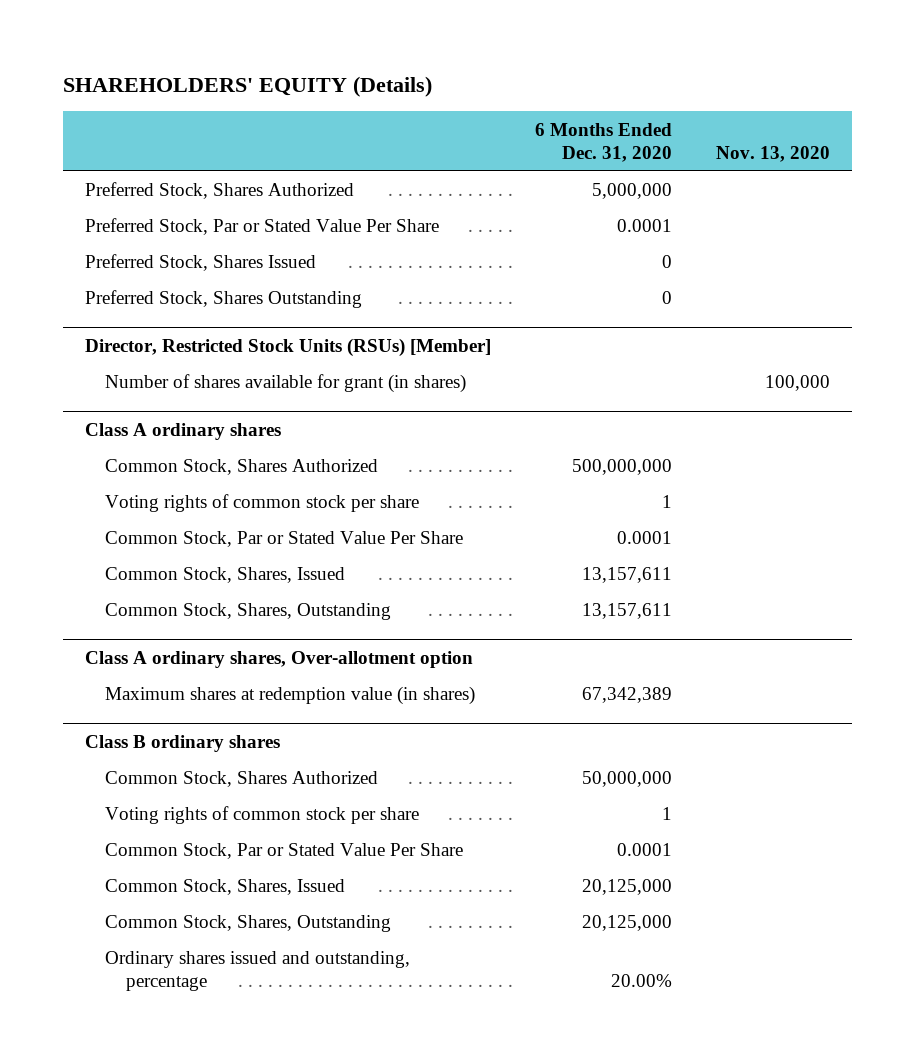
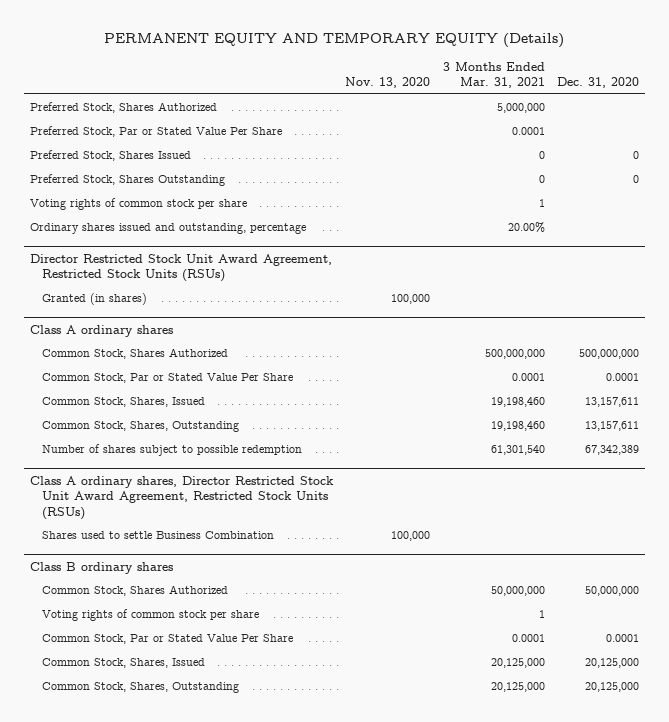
- SHAREHOLDERS' EQUITY (Details)
+ PERMANENT EQUITY AND TEMPORARY EQUITY (Details)
- | 6 Months Ended Dec. 31, 2020 | Nov. 13, 2020
+ | Nov. 13, 2020 | 3 Months Ended Mar. 31, 2021 | Dec. 31, 2020
- Director, Restricted Stock Units (RSUs) [Member]
- Number of shares available for grant (in shares) | | 100,000
+ Voting rights of common stock per share | | 1 |
+ Ordinary shares issued and outstanding, percentage | | 20.00% |
+ Director Restricted Stock Unit Award Agreement, Restricted Stock Units (RSUs)
+ Granted (in shares) | 100,000 | |
@ Class A ordinary shares
- Voting rights of common stock per share | 1 |
- Class A ordinary shares, Over-allotment option
- Maximum shares at redemption value (in shares) | 67,342,389 |
@ Class A ordinary shares
+ Number of shares subject to possible redemption | | 61,301,540 | 67,342,389
+ Class A ordinary shares, Director Restricted Stock Unit Award Agreement, Restricted Stock Units (RSUs)
+ Shares used to settle Business Combination | 100,000 | |
@ Class B ordinary shares
- Ordinary shares issued and outstanding, percentage | 20.00% |

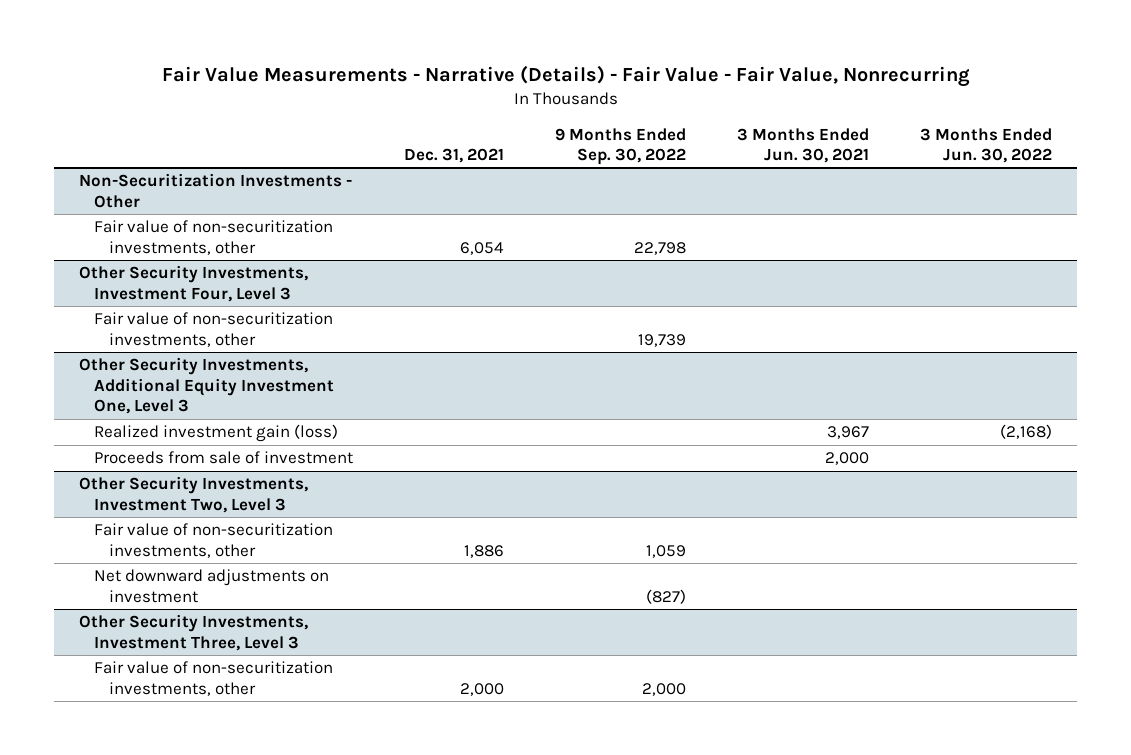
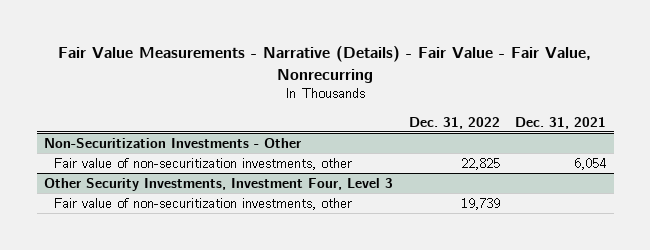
- | Dec. 31, 2021 | 9 Months Ended Sep. 30, 2022 | 3 Months Ended Jun. 30, 2021 | 3 Months Ended Jun. 30, 2022
+ | Dec. 31, 2022 | Dec. 31, 2021
- Other Security Investments, Additional Equity Investment One, Level 3
- Realized investment gain (loss) | | | 3,967 | (2,168)
- Proceeds from sale of investment | | | 2,000 |
- Other Security Investments, Investment Two, Level 3
- Fair value of non-securitization investments, other | 1,886 | 1,059 | |
- Net downward adjustments on investment | | (827) | |
- Other Security Investments, Investment Three, Level 3
- Fair value of non-securitization investments, other | 2,000 | 2,000 | |

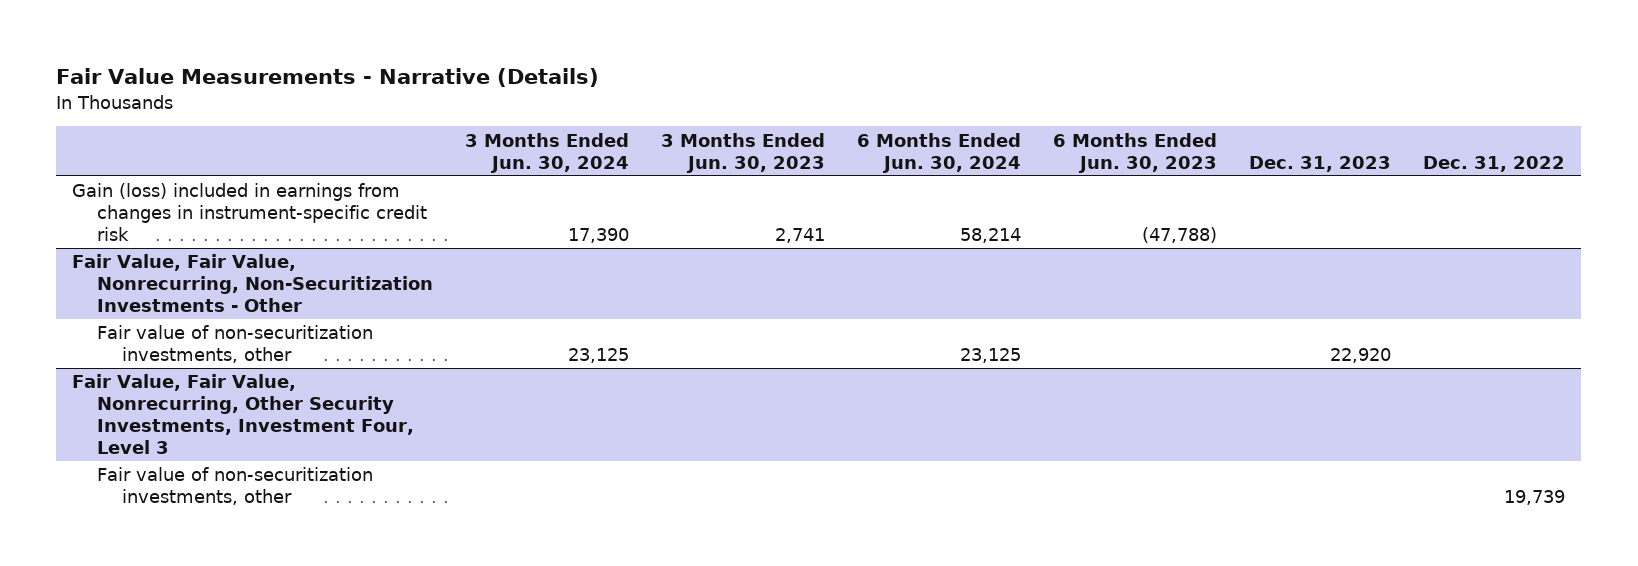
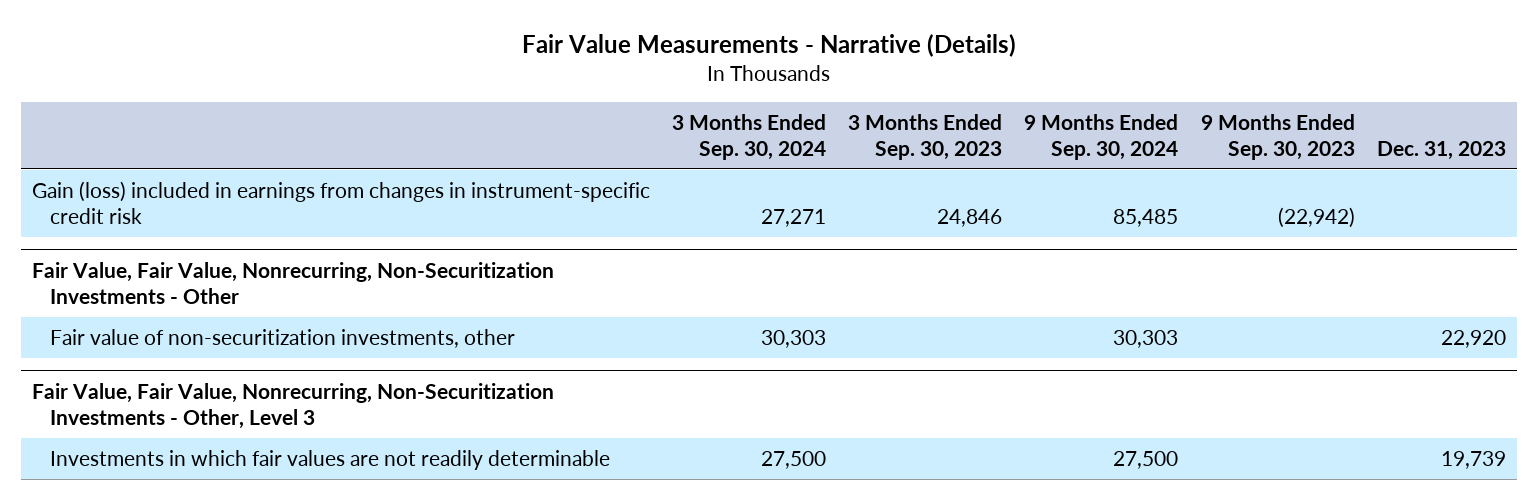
- | 3 Months Ended Jun. 30, 2024 | 3 Months Ended Jun. 30, 2023 | 6 Months Ended Jun. 30, 2024 | 6 Months Ended Jun. 30, 2023 | Dec. 31, 2023 | Dec. 31, 2022
+ | 3 Months Ended Sep. 30, 2024 | 3 Months Ended Sep. 30, 2023 | 9 Months Ended Sep. 30, 2024 | 9 Months Ended Sep. 30, 2023 | Dec. 31, 2023
- Fair Value, Fair Value, Nonrecurring, Other Security Investments, Investment Four, Level 3
- Fair value of non-securitization investments, other | | | | | | 19,739
+ Fair Value, Fair Value, Nonrecurring, Non-Securitization Investments - Other, Level 3
+ Investments in which fair values are not readily determinable | 27,500 | | 27,500 | | 19,739

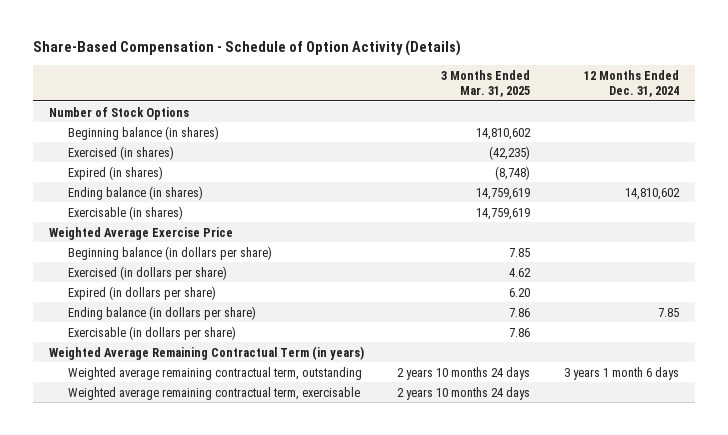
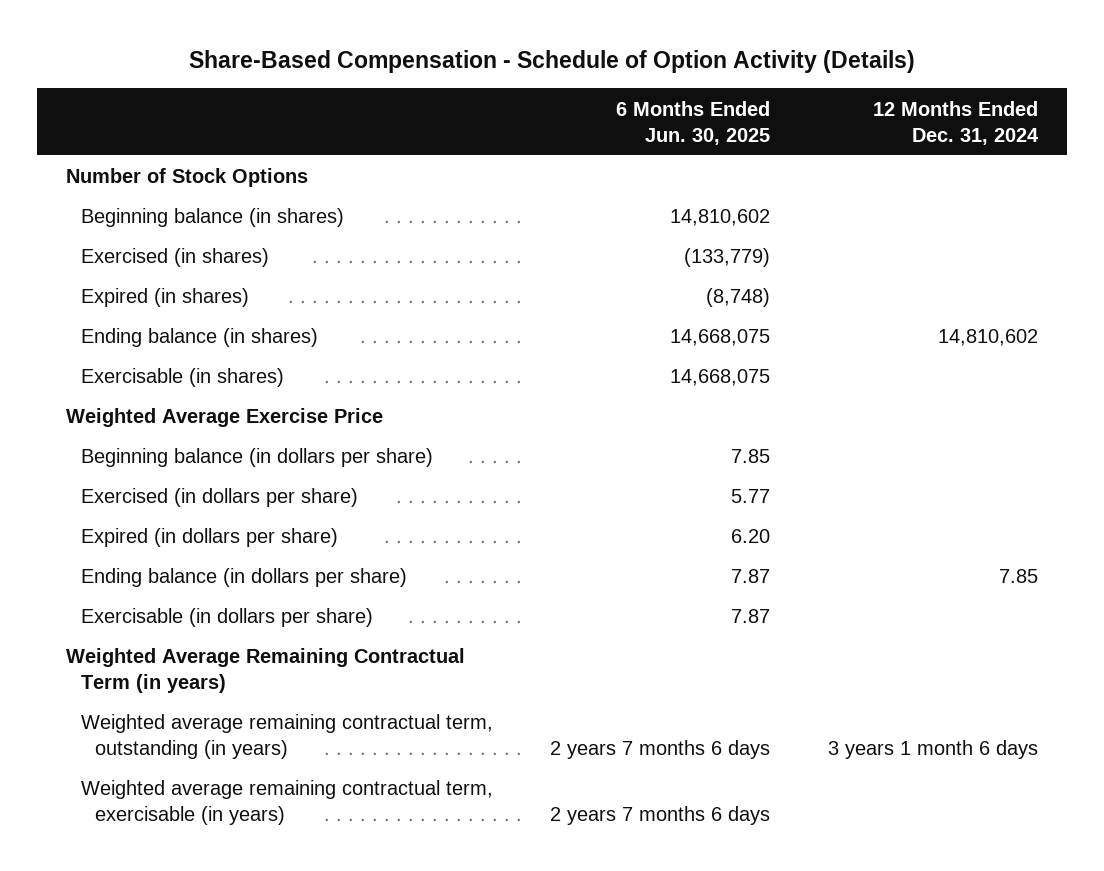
- | 3 Months Ended Mar. 31, 2025 | 12 Months Ended Dec. 31, 2024
+ | 6 Months Ended Jun. 30, 2025 | 12 Months Ended Dec. 31, 2024
- Weighted average remaining contractual term, outstanding | 2 years 10 months 24 days | 3 years 1 month 6 days
- Weighted average remaining contractual term, exercisable | 2 years 10 months 24 days |
+ Weighted average remaining contractual term, outstanding (in years) | 2 years 7 months 6 days | 3 years 1 month 6 days
+ Weighted average remaining contractual term, exercisable (in years) | 2 years 7 months 6 days |

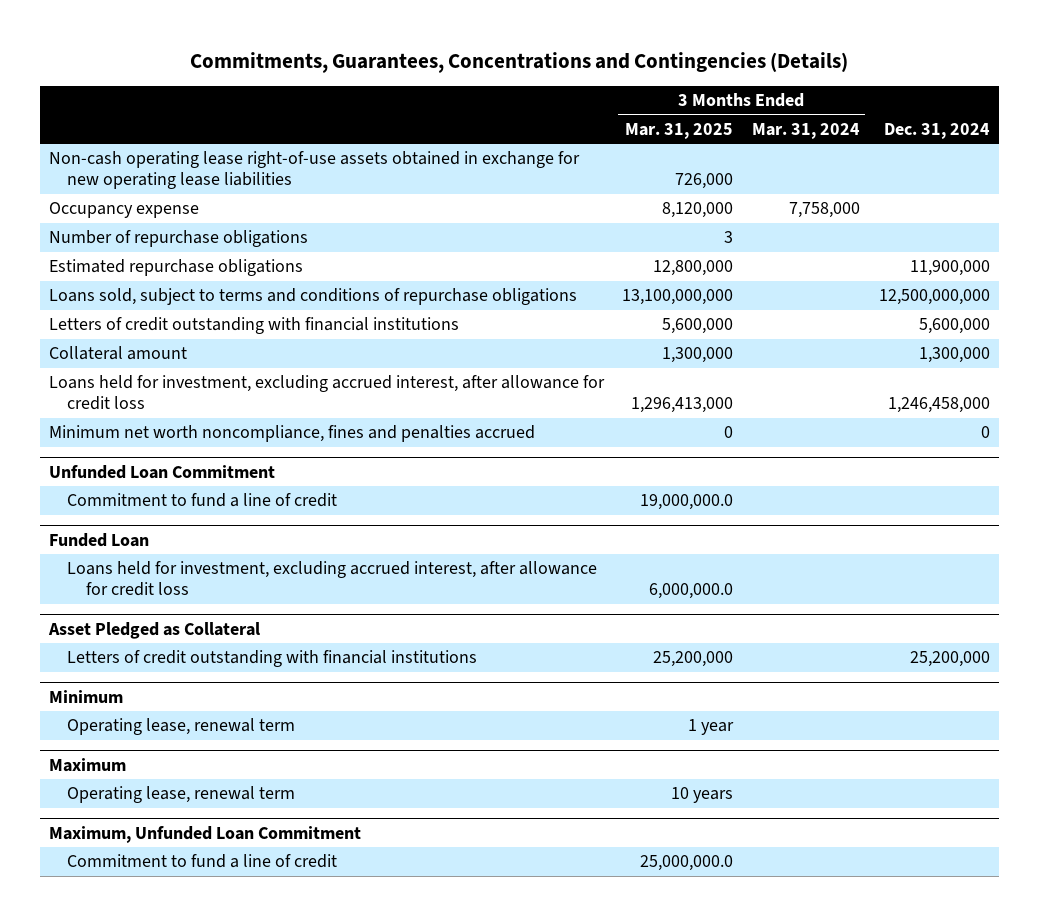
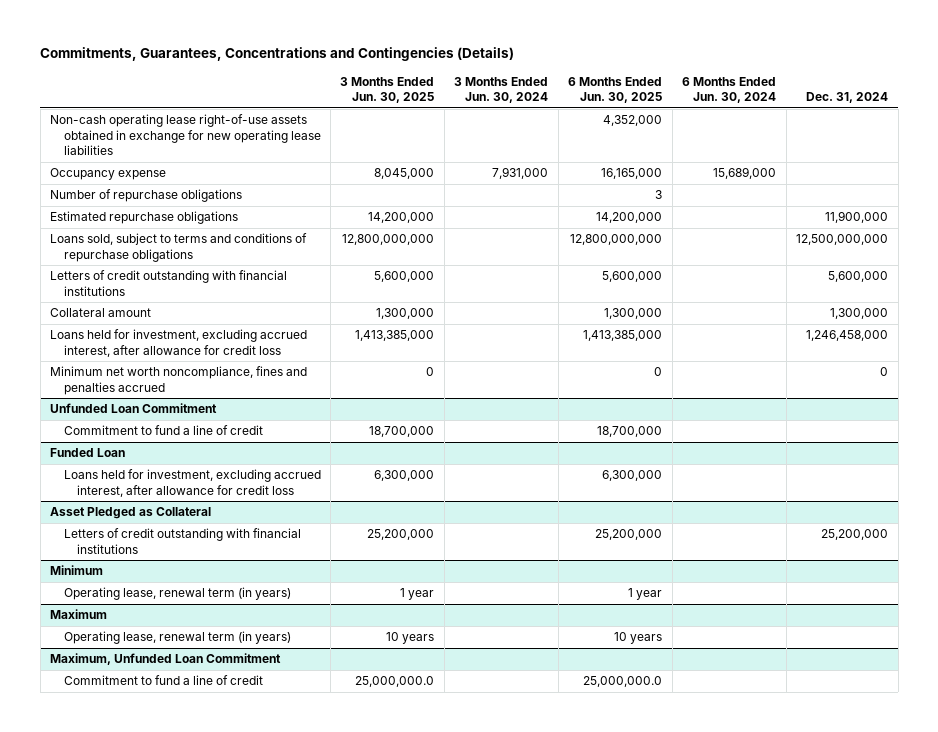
- | 3 Months Ended Mar. 31, 2025 | 3 Months Ended Mar. 31, 2024 | Dec. 31, 2024
+ | 3 Months Ended Jun. 30, 2025 | 3 Months Ended Jun. 30, 2024 | 6 Months Ended Jun. 30, 2025 | 6 Months Ended Jun. 30, 2024 | Dec. 31, 2024
@ Minimum
- Operating lease, renewal term | 1 year | |
+ Operating lease, renewal term (in years) | 1 year | | 1 year | |
@ Maximum
- Operating lease, renewal term | 10 years | |
+ Operating lease, renewal term (in years) | 10 years | | 10 years | |

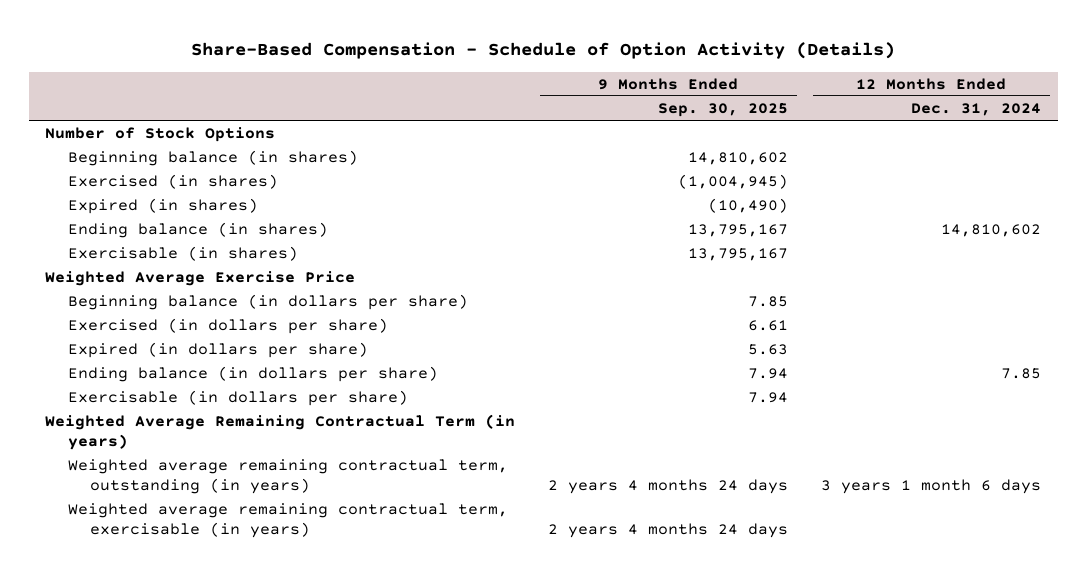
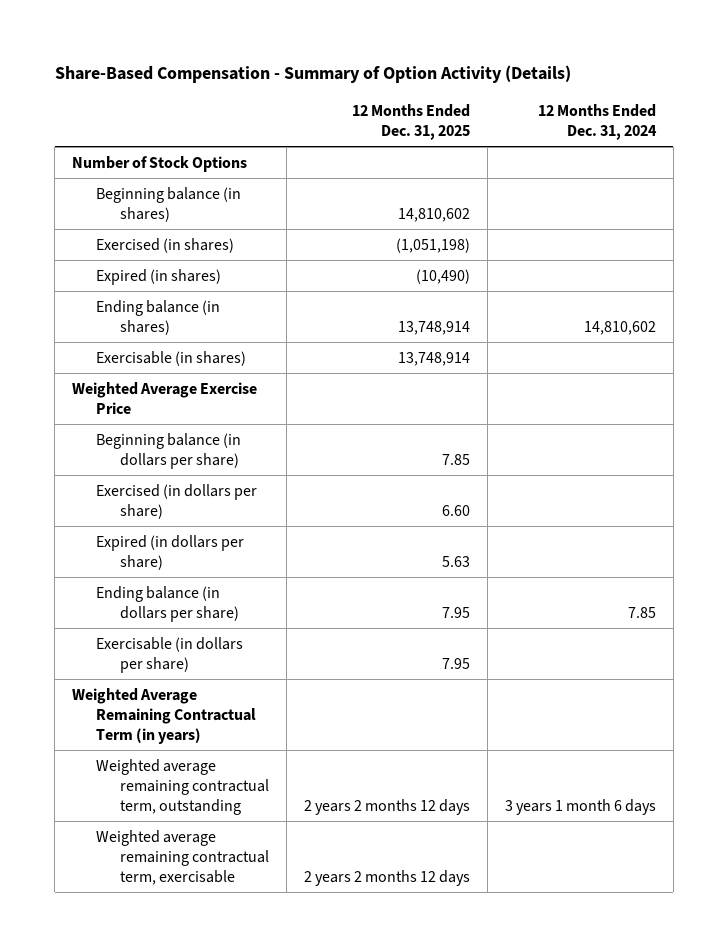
- Share-Based Compensation - Schedule of Option Activity (Details)
+ Share-Based Compensation - Summary of Option Activity (Details)
- | 9 Months Ended Sep. 30, 2025 | 12 Months Ended Dec. 31, 2024
+ | 12 Months Ended Dec. 31, 2025 | 12 Months Ended Dec. 31, 2024
- Weighted average remaining contractual term, outstanding (in years) | 2 years 4 months 24 days | 3 years 1 month 6 days
- Weighted average remaining contractual term, exercisable (in years) | 2 years 4 months 24 days |
+ Weighted average remaining contractual term, outstanding | 2 years 2 months 12 days | 3 years 1 month 6 days
+ Weighted average remaining contractual term, exercisable | 2 years 2 months 12 days |

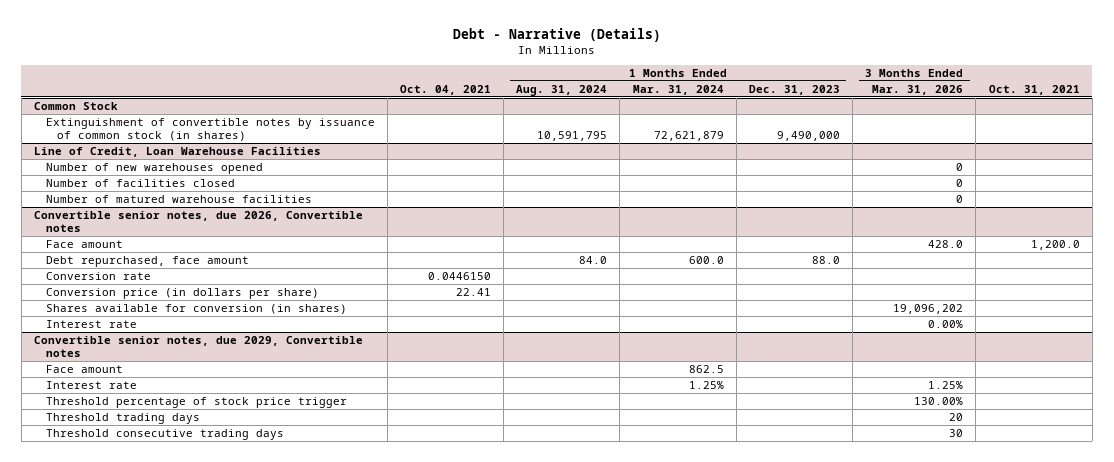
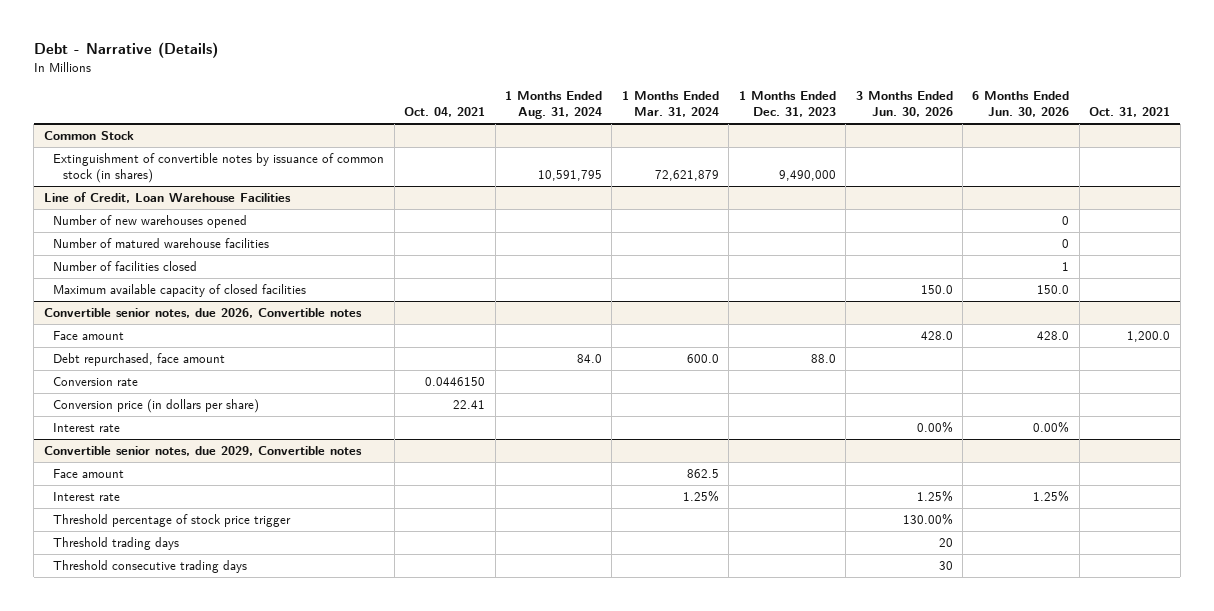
- | Oct. 04, 2021 | 1 Months Ended Aug. 31, 2024 | 1 Months Ended Mar. 31, 2024 | 1 Months Ended Dec. 31, 2023 | 3 Months Ended Mar. 31, 2026 | Oct. 31, 2021
+ | Oct. 04, 2021 | 1 Months Ended Aug. 31, 2024 | 1 Months Ended Mar. 31, 2024 | 1 Months Ended Dec. 31, 2023 | 3 Months Ended Jun. 30, 2026 | 6 Months Ended Jun. 30, 2026 | Oct. 31, 2021
@ Line of Credit, Loan Warehouse Facilities
moved down: Number of facilities closed | | | | | | 1 |
+ Maximum available capacity of closed facilities | | | | | 150.0 | 150.0 |
@ Convertible senior notes, due 2026, Convertible notes
- Shares available for conversion (in shares) | | | | | 19,096,202 |

